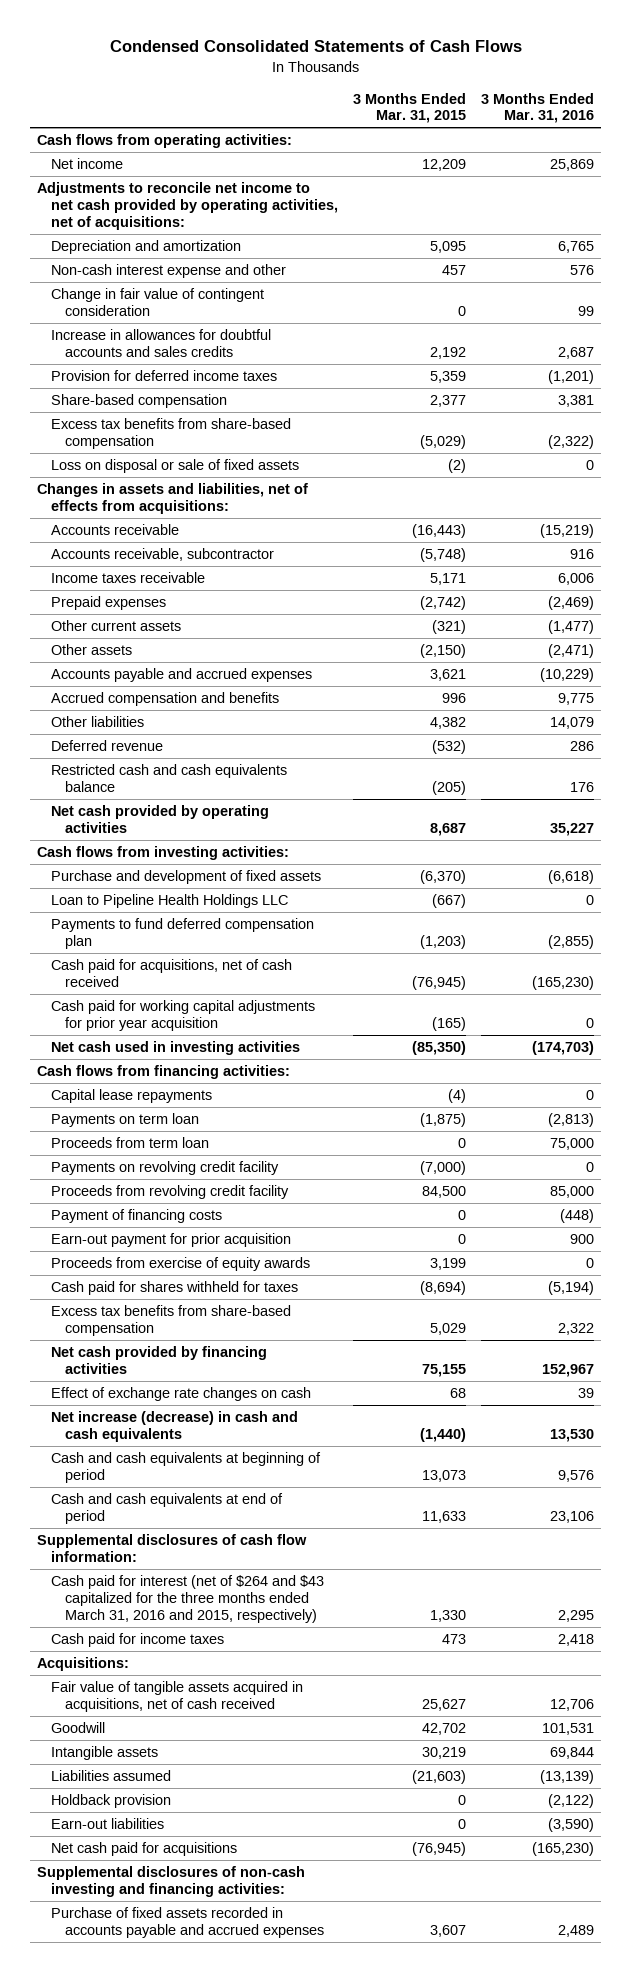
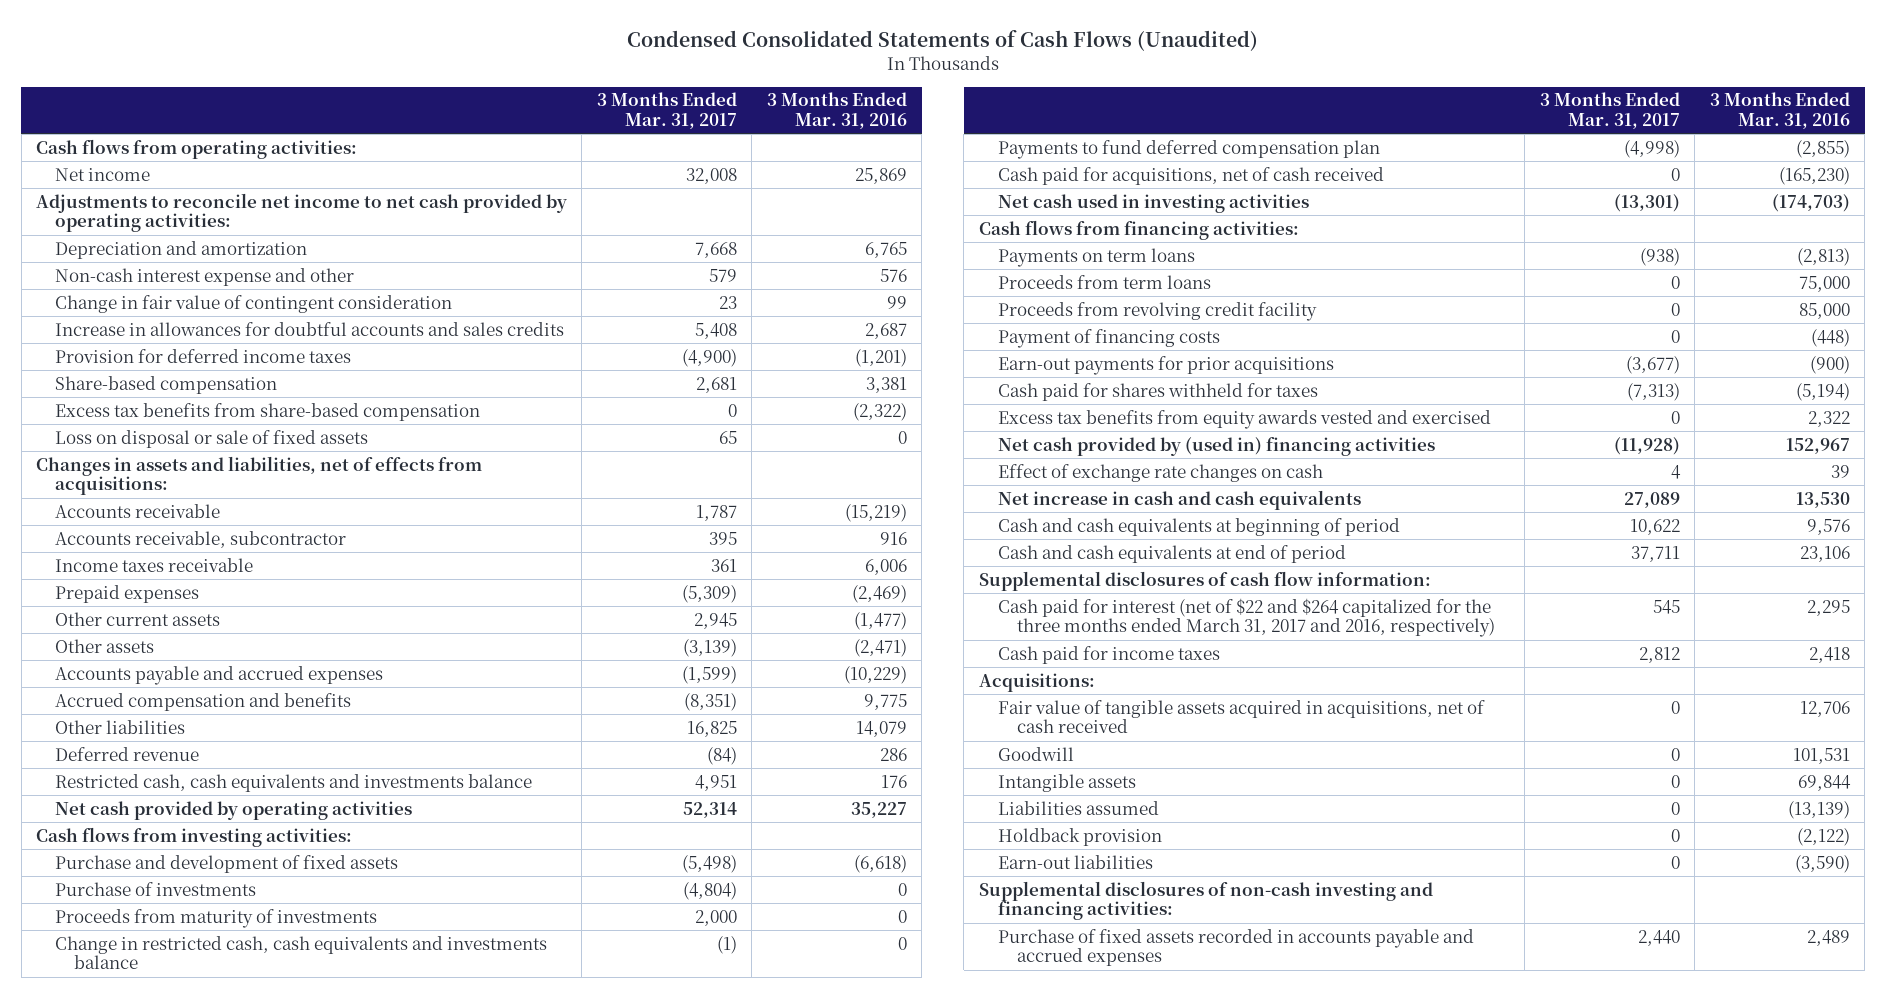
- Condensed Consolidated Statements of Cash Flows
+ Condensed Consolidated Statements of Cash Flows (Unaudited)
- | 3 Months Ended Mar. 31, 2015 | 3 Months Ended Mar. 31, 2016
+ | 3 Months Ended Mar. 31, 2017 | 3 Months Ended Mar. 31, 2016
- Adjustments to reconcile net income to net cash provided by operating activities, net of acquisitions:
+ Adjustments to reconcile net income to net cash provided by operating activities:
- Restricted cash and cash equivalents balance | (205) | 176
+ Restricted cash, cash equivalents and investments balance | 4,951 | 176
- Loan to Pipeline Health Holdings LLC | (667) | 0
+ Purchase of investments | (4,804) | 0
+ Proceeds from maturity of investments | 2,000 | 0
+ Change in restricted cash, cash equivalents and investments balance | (1) | 0
- Cash paid for working capital adjustments for prior year acquisition | (165) | 0
- Capital lease repayments | (4) | 0
- Payments on term loan | (1,875) | (2,813)
- Proceeds from term loan | 0 | 75,000
- Payments on revolving credit facility | (7,000) | 0
+ Payments on term loans | (938) | (2,813)
+ Proceeds from term loans | 0 | 75,000
- Earn-out payment for prior acquisition | 0 | 900
- Proceeds from exercise of equity awards | 3,199 | 0
+ Earn-out payments for prior acquisitions | (3,677) | (900)
- Excess tax benefits from share-based compensation | 5,029 | 2,322
- Net cash provided by financing activities | 75,155 | 152,967
+ Excess tax benefits from equity awards vested and exercised | 0 | 2,322
+ Net cash provided by (used in) financing activities | (11,928) | 152,967
- Net increase (decrease) in cash and cash equivalents | (1,440) | 13,530
+ Net increase in cash and cash equivalents | 27,089 | 13,530
- Cash paid for interest (net of $264 and $43 capitalized for the three months ended March 31, 2016 and 2015, respectively) | 1,330 | 2,295
+ Cash paid for interest (net of $22 and $264 capitalized for the three months ended March 31, 2017 and 2016, respectively) | 545 | 2,295
- Net cash paid for acquisitions | (76,945) | (165,230)

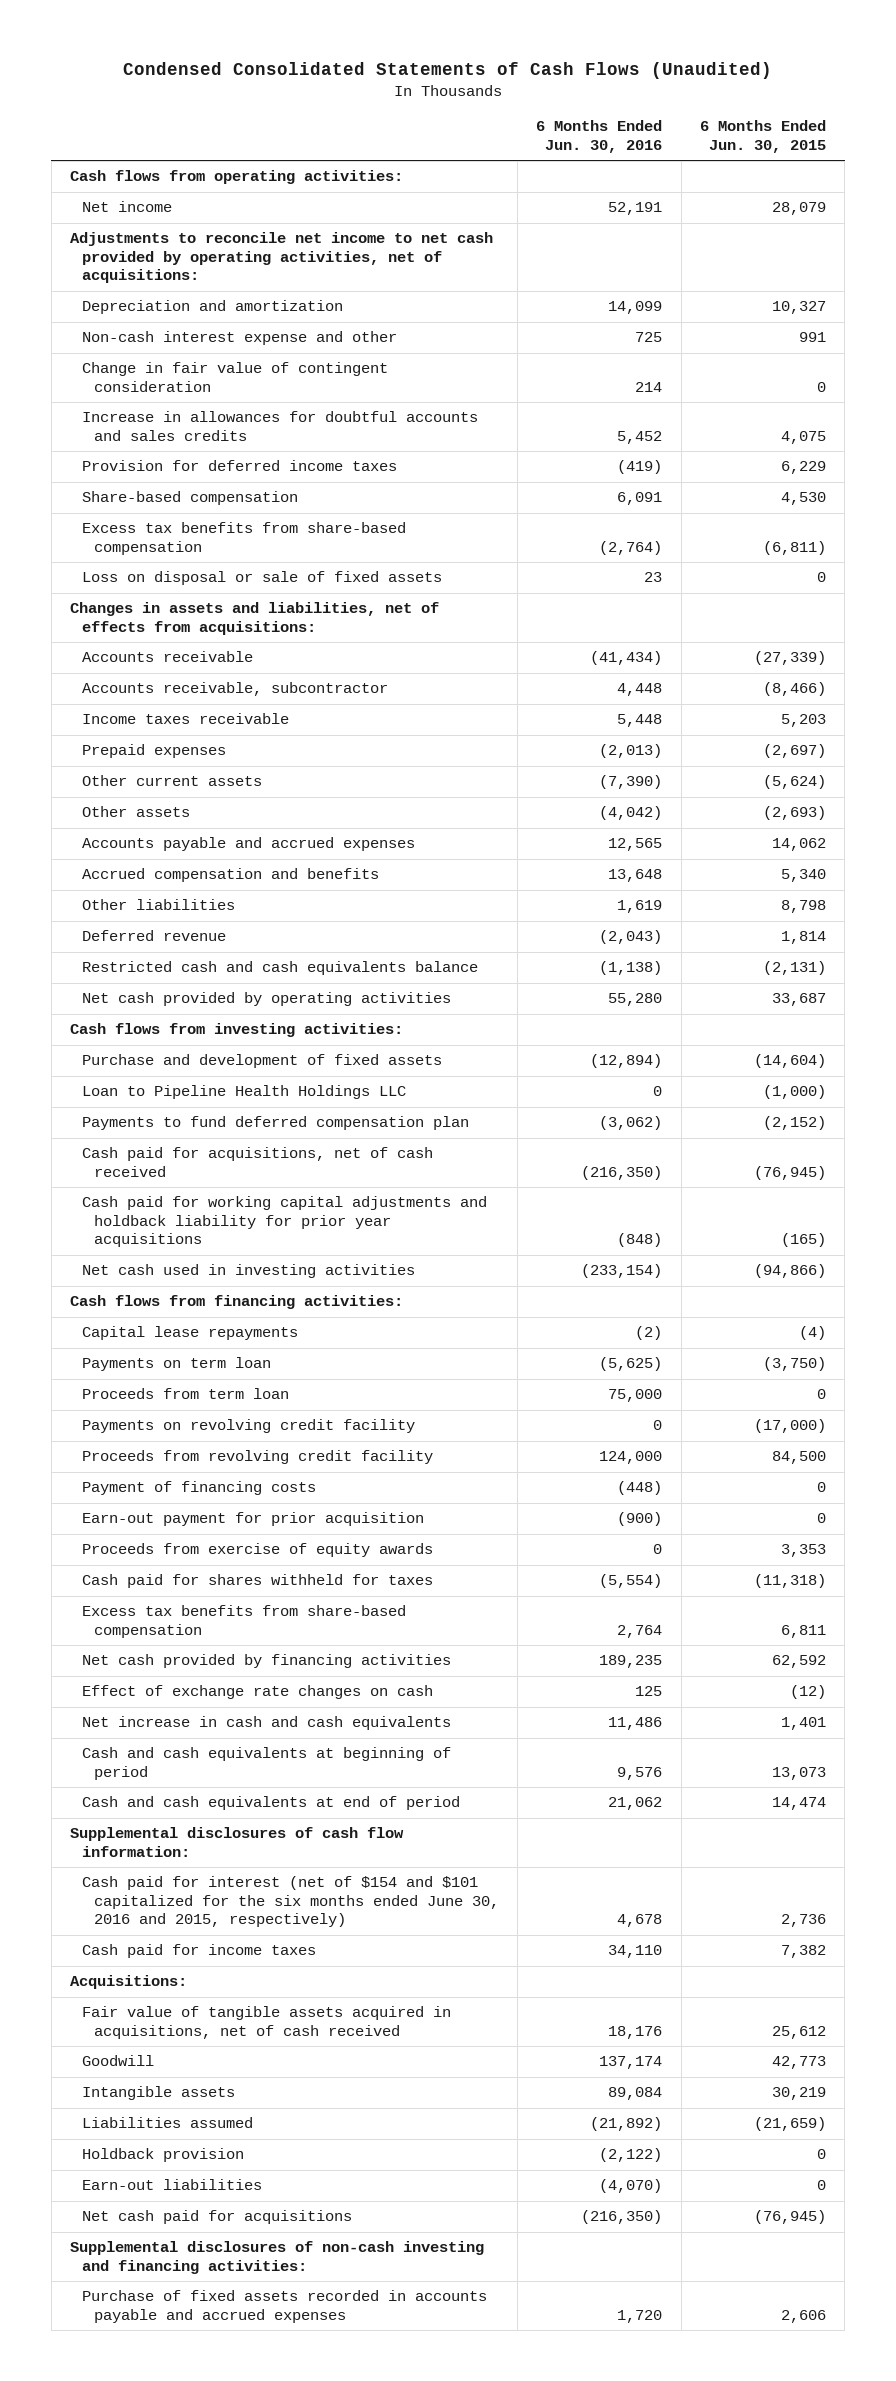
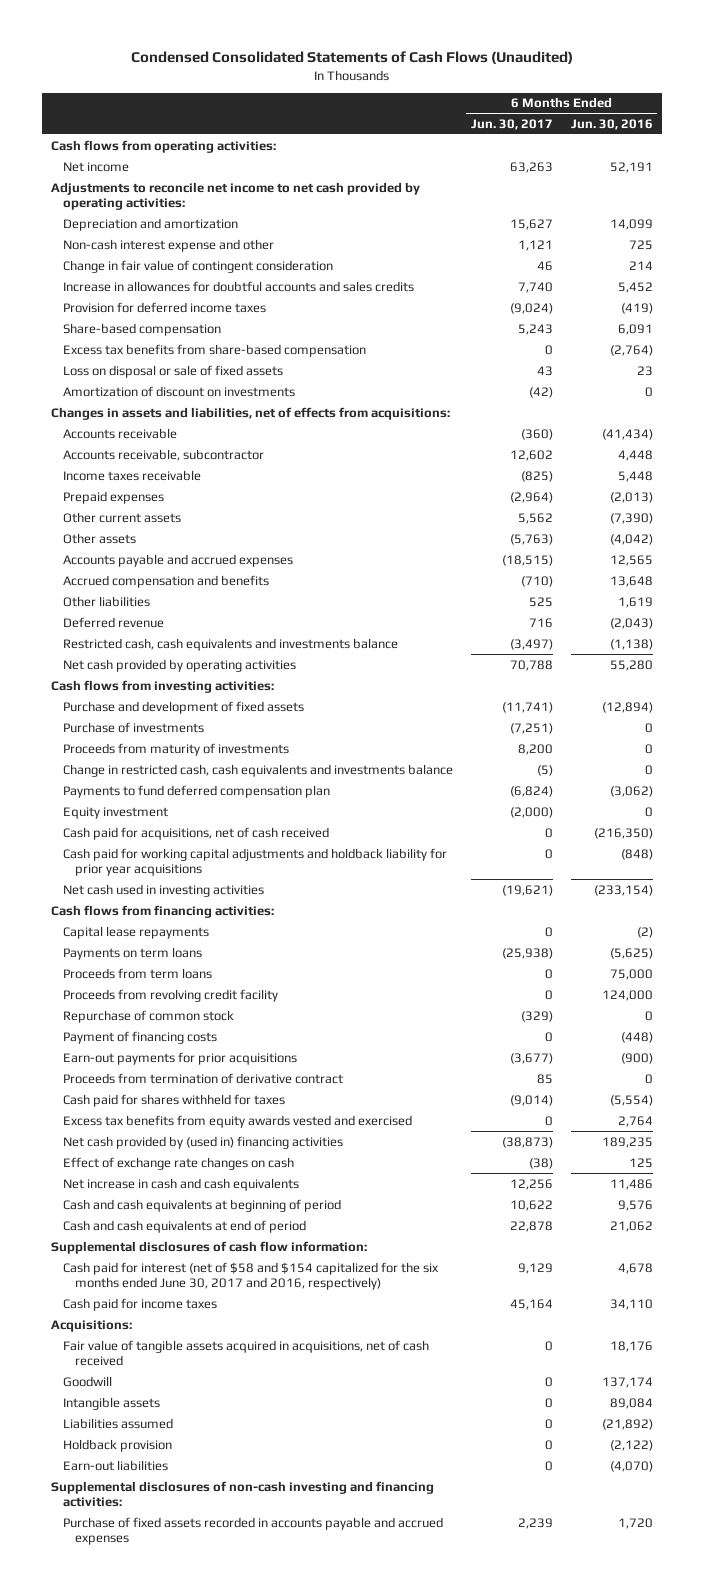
- | 6 Months Ended Jun. 30, 2016 | 6 Months Ended Jun. 30, 2015
+ | 6 Months Ended Jun. 30, 2017 | 6 Months Ended Jun. 30, 2016
- Adjustments to reconcile net income to net cash provided by operating activities, net of acquisitions:
+ Adjustments to reconcile net income to net cash provided by operating activities:
+ Amortization of discount on investments | (42) | 0
- Restricted cash and cash equivalents balance | (1,138) | (2,131)
+ Restricted cash, cash equivalents and investments balance | (3,497) | (1,138)
- Loan to Pipeline Health Holdings LLC | 0 | (1,000)
+ Purchase of investments | (7,251) | 0
+ Proceeds from maturity of investments | 8,200 | 0
+ Change in restricted cash, cash equivalents and investments balance | (5) | 0
+ Equity investment | (2,000) | 0
- Payments on term loan | (5,625) | (3,750)
- Proceeds from term loan | 75,000 | 0
- Payments on revolving credit facility | 0 | (17,000)
+ Payments on term loans | (25,938) | (5,625)
+ Proceeds from term loans | 0 | 75,000
+ Repurchase of common stock | (329) | 0
- Earn-out payment for prior acquisition | (900) | 0
- Proceeds from exercise of equity awards | 0 | 3,353
+ Earn-out payments for prior acquisitions | (3,677) | (900)
+ Proceeds from termination of derivative contract | 85 | 0
- Excess tax benefits from share-based compensation | 2,764 | 6,811
- Net cash provided by financing activities | 189,235 | 62,592
+ Excess tax benefits from equity awards vested and exercised | 0 | 2,764
+ Net cash provided by (used in) financing activities | (38,873) | 189,235
- Cash paid for interest (net of $154 and $101 capitalized for the six months ended June 30, 2016 and 2015, respectively) | 4,678 | 2,736
+ Cash paid for interest (net of $58 and $154 capitalized for the six months ended June 30, 2017 and 2016, respectively) | 9,129 | 4,678
- Net cash paid for acquisitions | (216,350) | (76,945)

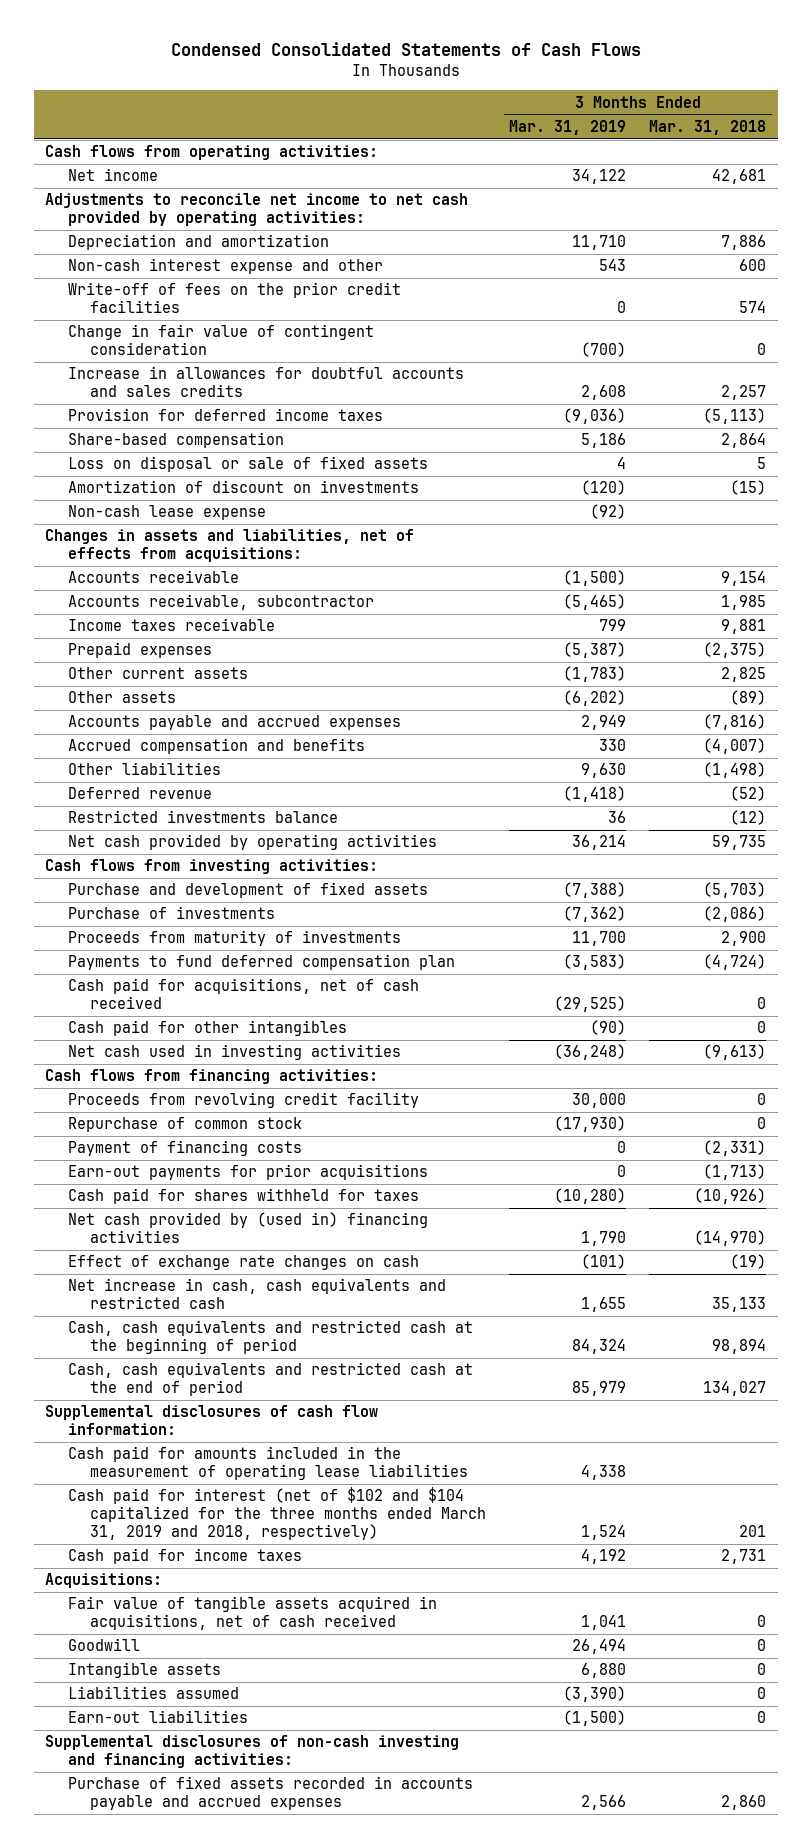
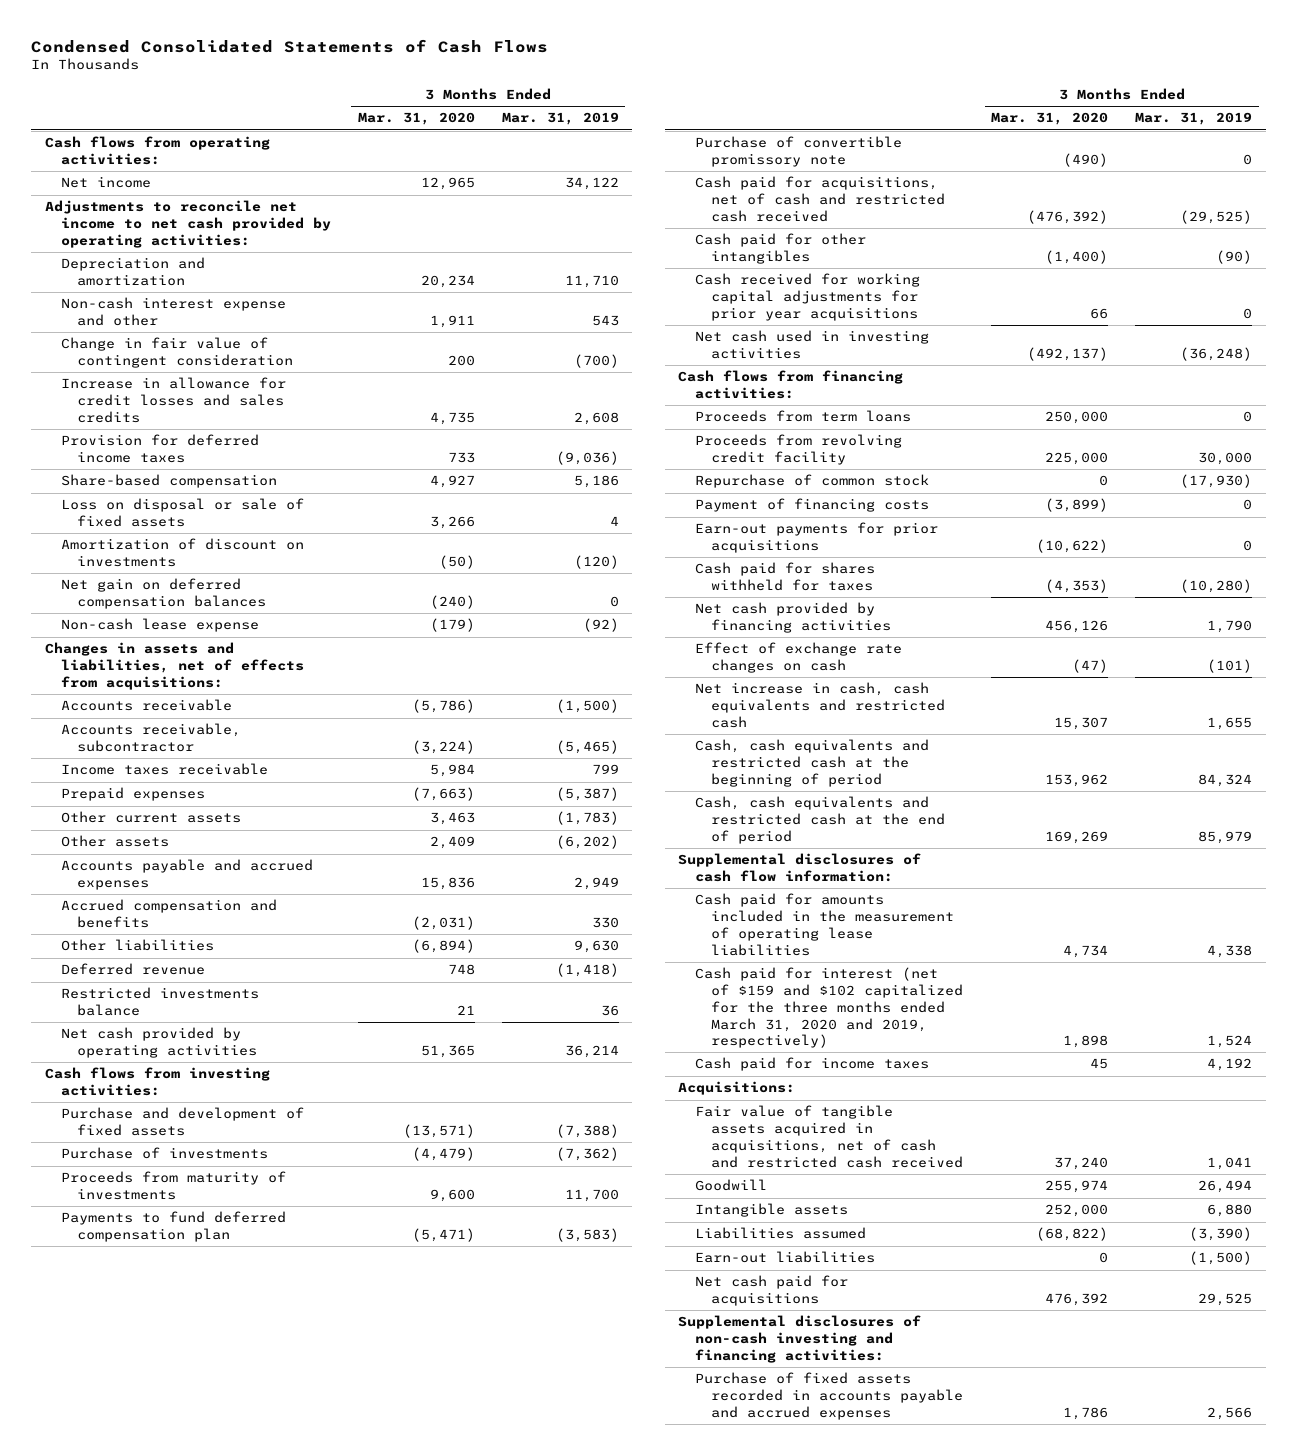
- | 3 Months Ended Mar. 31, 2019 | 3 Months Ended Mar. 31, 2018
+ | 3 Months Ended Mar. 31, 2020 | 3 Months Ended Mar. 31, 2019
- Write-off of fees on the prior credit facilities | 0 | 574
- Increase in allowances for doubtful accounts and sales credits | 2,608 | 2,257
+ Increase in allowance for credit losses and sales credits | 4,735 | 2,608
+ Net gain on deferred compensation balances | (240) | 0
- Cash paid for acquisitions, net of cash received | (29,525) | 0
+ Purchase of convertible promissory note | (490) | 0
+ Cash paid for acquisitions, net of cash and restricted cash received | (476,392) | (29,525)
+ Cash received for working capital adjustments for prior year acquisitions | 66 | 0
+ Proceeds from term loans | 250,000 | 0
- Net cash provided by (used in) financing activities | 1,790 | (14,970)
+ Net cash provided by financing activities | 456,126 | 1,790
- Cash paid for interest (net of $102 and $104 capitalized for the three months ended March 31, 2019 and 2018, respectively) | 1,524 | 201
+ Cash paid for interest (net of $159 and $102 capitalized for the three months ended March 31, 2020 and 2019, respectively) | 1,898 | 1,524
- Fair value of tangible assets acquired in acquisitions, net of cash received | 1,041 | 0
+ Fair value of tangible assets acquired in acquisitions, net of cash and restricted cash received | 37,240 | 1,041
+ Net cash paid for acquisitions | 476,392 | 29,525

